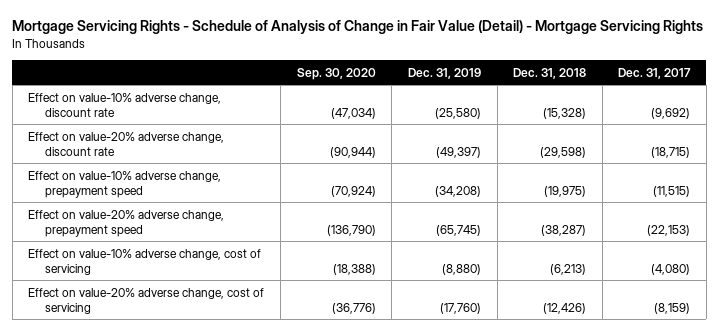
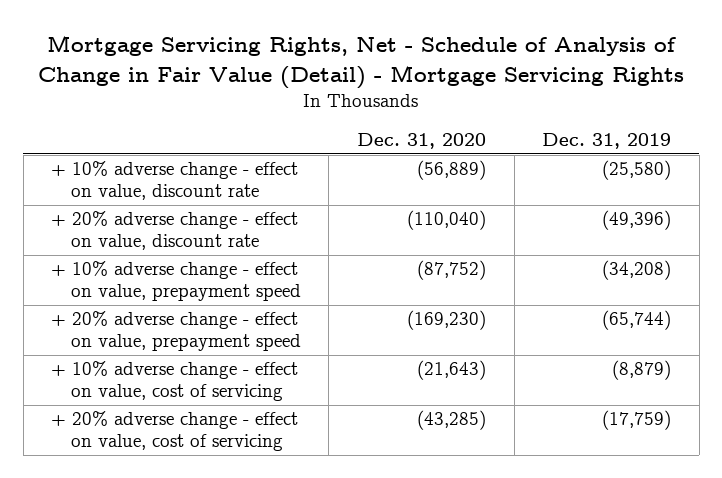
- Mortgage Servicing Rights - Schedule of Analysis of Change in Fair Value (Detail) - Mortgage Servicing Rights
+ Mortgage Servicing Rights, Net - Schedule of Analysis of Change in Fair Value (Detail) - Mortgage Servicing Rights
- | Sep. 30, 2020 | Dec. 31, 2019 | Dec. 31, 2018 | Dec. 31, 2017
+ | Dec. 31, 2020 | Dec. 31, 2019
- Effect on value-10% adverse change, discount rate | (47,034) | (25,580) | (15,328) | (9,692)
- Effect on value-20% adverse change, discount rate | (90,944) | (49,397) | (29,598) | (18,715)
- Effect on value-10% adverse change, prepayment speed | (70,924) | (34,208) | (19,975) | (11,515)
- Effect on value-20% adverse change, prepayment speed | (136,790) | (65,745) | (38,287) | (22,153)
- Effect on value-10% adverse change, cost of servicing | (18,388) | (8,880) | (6,213) | (4,080)
- Effect on value-20% adverse change, cost of servicing | (36,776) | (17,760) | (12,426) | (8,159)
+ + 10% adverse change - effect on value, discount rate | (56,889) | (25,580)
+ + 20% adverse change - effect on value, discount rate | (110,040) | (49,396)
+ + 10% adverse change - effect on value, prepayment speed | (87,752) | (34,208)
+ + 20% adverse change - effect on value, prepayment speed | (169,230) | (65,744)
+ + 10% adverse change - effect on value, cost of servicing | (21,643) | (8,879)
+ + 20% adverse change - effect on value, cost of servicing | (43,285) | (17,759)

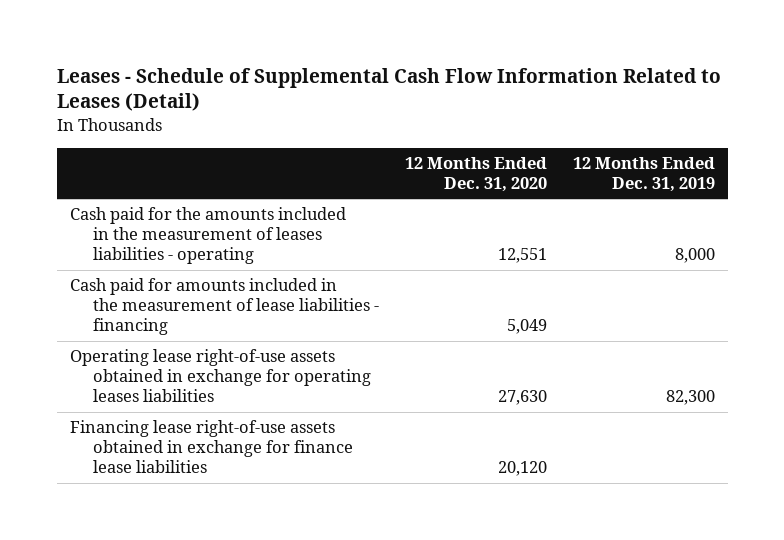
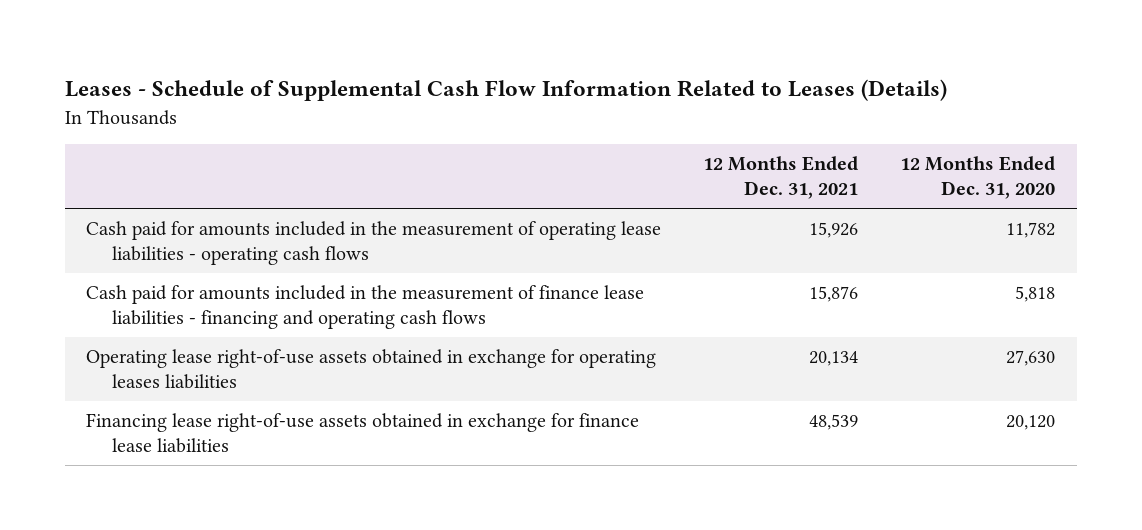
- Leases - Schedule of Supplemental Cash Flow Information Related to Leases (Detail)
+ Leases - Schedule of Supplemental Cash Flow Information Related to Leases (Details)
- | 12 Months Ended Dec. 31, 2020 | 12 Months Ended Dec. 31, 2019
+ | 12 Months Ended Dec. 31, 2021 | 12 Months Ended Dec. 31, 2020
- Cash paid for the amounts included in the measurement of leases liabilities - operating | 12,551 | 8,000
- Cash paid for amounts included in the measurement of lease liabilities - financing | 5,049 |
+ Cash paid for amounts included in the measurement of operating lease liabilities - operating cash flows | 15,926 | 11,782
+ Cash paid for amounts included in the measurement of finance lease liabilities - financing and operating cash flows | 15,876 | 5,818

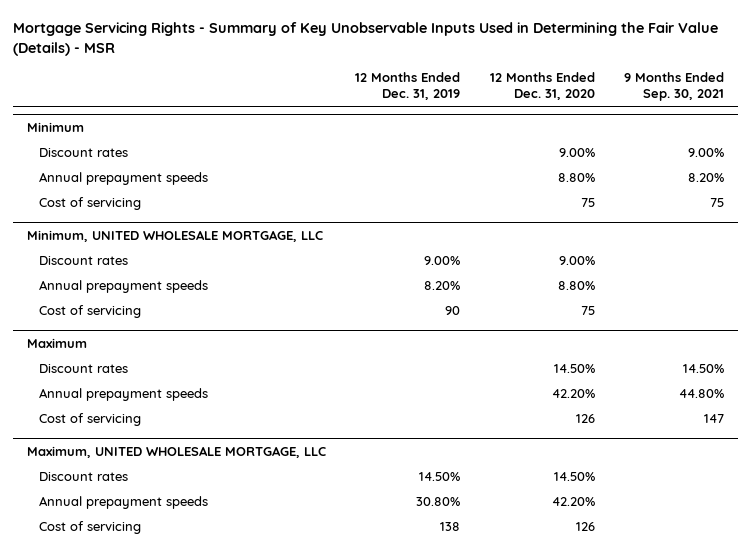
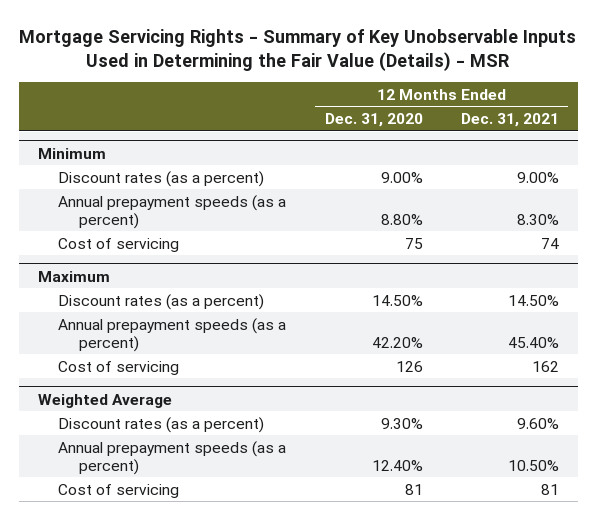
- | 12 Months Ended Dec. 31, 2019 | 12 Months Ended Dec. 31, 2020 | 9 Months Ended Sep. 30, 2021
+ | 12 Months Ended Dec. 31, 2020 | 12 Months Ended Dec. 31, 2021
@ Minimum
- Discount rates | | 9.00% | 9.00%
- Annual prepayment speeds | | 8.80% | 8.20%
- Cost of servicing | | 75 | 75
- Minimum, UNITED WHOLESALE MORTGAGE, LLC
- Discount rates | 9.00% | 9.00% |
- Annual prepayment speeds | 8.20% | 8.80% |
@ Minimum
+ Discount rates (as a percent) | 9.00% | 9.00%
+ Annual prepayment speeds (as a percent) | 8.80% | 8.30%
@ Maximum
- Discount rates | | 14.50% | 14.50%
- Annual prepayment speeds | | 42.20% | 44.80%
- Cost of servicing | | 126 | 147
- Maximum, UNITED WHOLESALE MORTGAGE, LLC
- Discount rates | 14.50% | 14.50% |
- Annual prepayment speeds | 30.80% | 42.20% |
@ Maximum
+ Discount rates (as a percent) | 14.50% | 14.50%
+ Annual prepayment speeds (as a percent) | 42.20% | 45.40%
+ Weighted Average
+ Discount rates (as a percent) | 9.30% | 9.60%
+ Annual prepayment speeds (as a percent) | 12.40% | 10.50%
+ Cost of servicing | 81 | 81

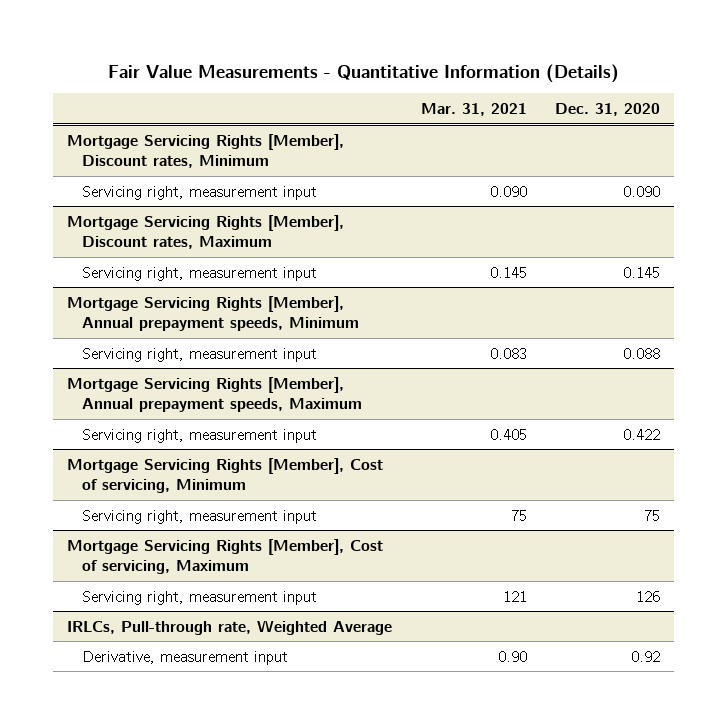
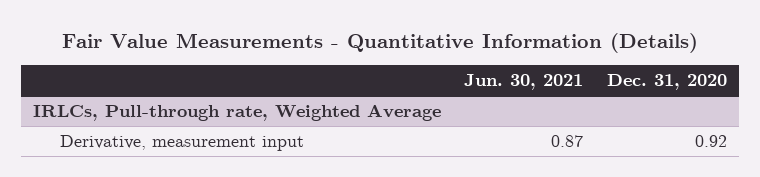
- | Mar. 31, 2021 | Dec. 31, 2020
+ | Jun. 30, 2021 | Dec. 31, 2020
- Mortgage Servicing Rights [Member], Discount rates, Minimum
- Servicing right, measurement input | 0.090 | 0.090
- Mortgage Servicing Rights [Member], Discount rates, Maximum
- Servicing right, measurement input | 0.145 | 0.145
- Mortgage Servicing Rights [Member], Annual prepayment speeds, Minimum
- Servicing right, measurement input | 0.083 | 0.088
- Mortgage Servicing Rights [Member], Annual prepayment speeds, Maximum
- Servicing right, measurement input | 0.405 | 0.422
- Mortgage Servicing Rights [Member], Cost of servicing, Minimum
- Servicing right, measurement input | 75 | 75
- Mortgage Servicing Rights [Member], Cost of servicing, Maximum
- Servicing right, measurement input | 121 | 126

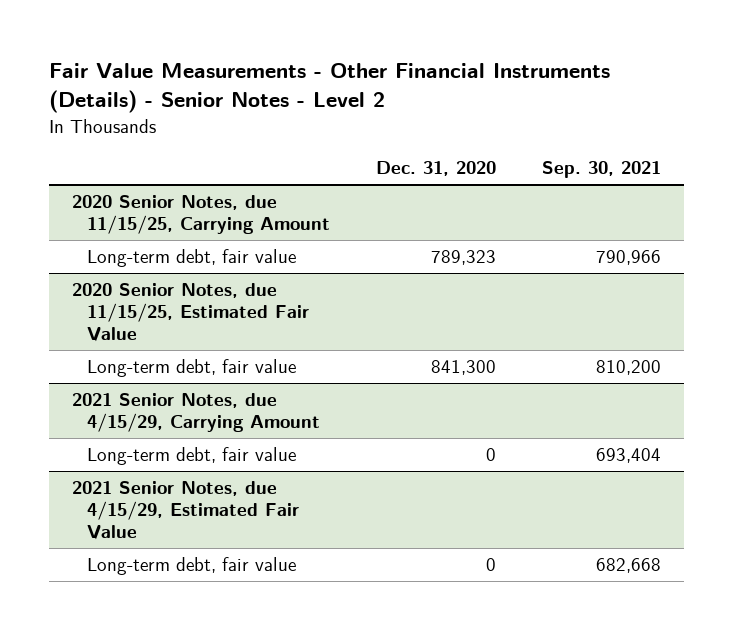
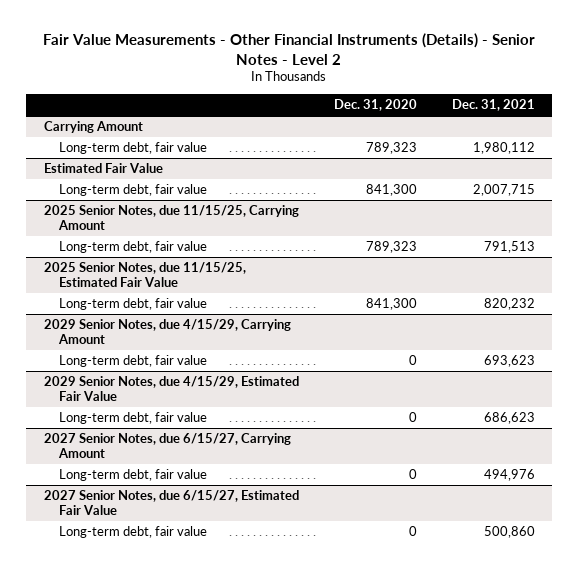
- | Dec. 31, 2020 | Sep. 30, 2021
+ | Dec. 31, 2020 | Dec. 31, 2021
- 2020 Senior Notes, due 11/15/25, Carrying Amount
+ Carrying Amount
- 2020 Senior Notes, due 11/15/25, Estimated Fair Value
+ Estimated Fair Value
- 2021 Senior Notes, due 4/15/29, Carrying Amount
+ 2025 Senior Notes, due 11/15/25, Carrying Amount
+ Long-term debt, fair value | 789,323 | 791,513
+ 2025 Senior Notes, due 11/15/25, Estimated Fair Value
+ Long-term debt, fair value | 841,300 | 820,232
+ 2029 Senior Notes, due 4/15/29, Carrying Amount
- 2021 Senior Notes, due 4/15/29, Estimated Fair Value
+ 2029 Senior Notes, due 4/15/29, Estimated Fair Value
+ 2027 Senior Notes, due 6/15/27, Carrying Amount
+ Long-term debt, fair value | 0 | 494,976
+ 2027 Senior Notes, due 6/15/27, Estimated Fair Value
+ Long-term debt, fair value | 0 | 500,860

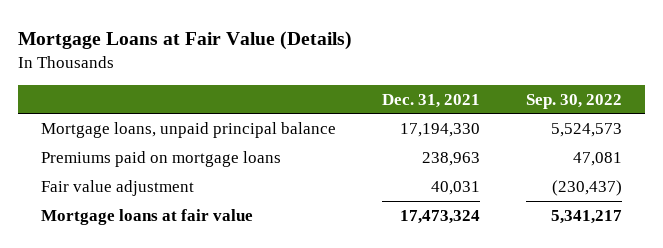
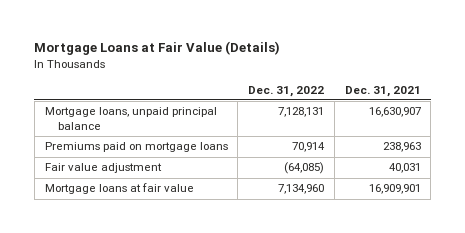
- | Dec. 31, 2021 | Sep. 30, 2022
+ | Dec. 31, 2022 | Dec. 31, 2021
- Mortgage loans, unpaid principal balance | 17,194,330 | 5,524,573
+ Mortgage loans, unpaid principal balance | 7,128,131 | 16,630,907
- Mortgage loans at fair value | 17,473,324 | 5,341,217
+ Mortgage loans at fair value | 7,134,960 | 16,909,901

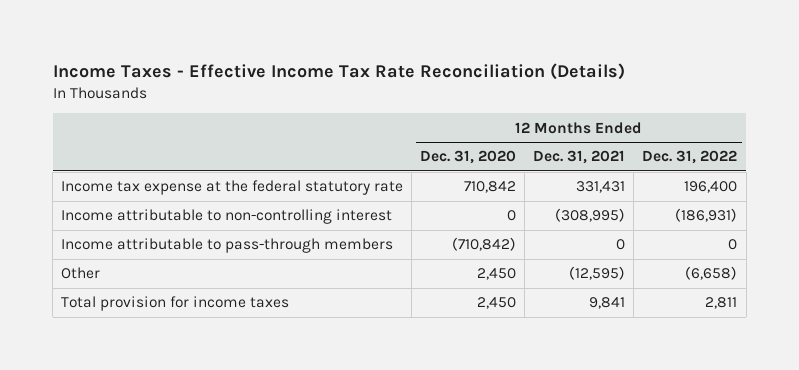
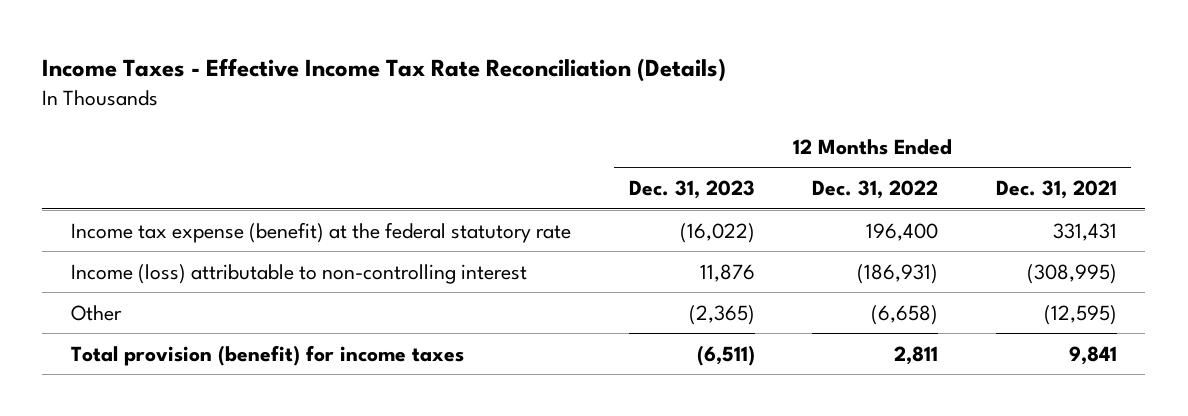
- | 12 Months Ended Dec. 31, 2020 | 12 Months Ended Dec. 31, 2021 | 12 Months Ended Dec. 31, 2022
+ | 12 Months Ended Dec. 31, 2023 | 12 Months Ended Dec. 31, 2022 | 12 Months Ended Dec. 31, 2021
- Income tax expense at the federal statutory rate | 710,842 | 331,431 | 196,400
- Income attributable to non-controlling interest | 0 | (308,995) | (186,931)
- Income attributable to pass-through members | (710,842) | 0 | 0
+ Income tax expense (benefit) at the federal statutory rate | (16,022) | 196,400 | 331,431
+ Income (loss) attributable to non-controlling interest | 11,876 | (186,931) | (308,995)
- Total provision for income taxes | 2,450 | 9,841 | 2,811
+ Total provision (benefit) for income taxes | (6,511) | 2,811 | 9,841

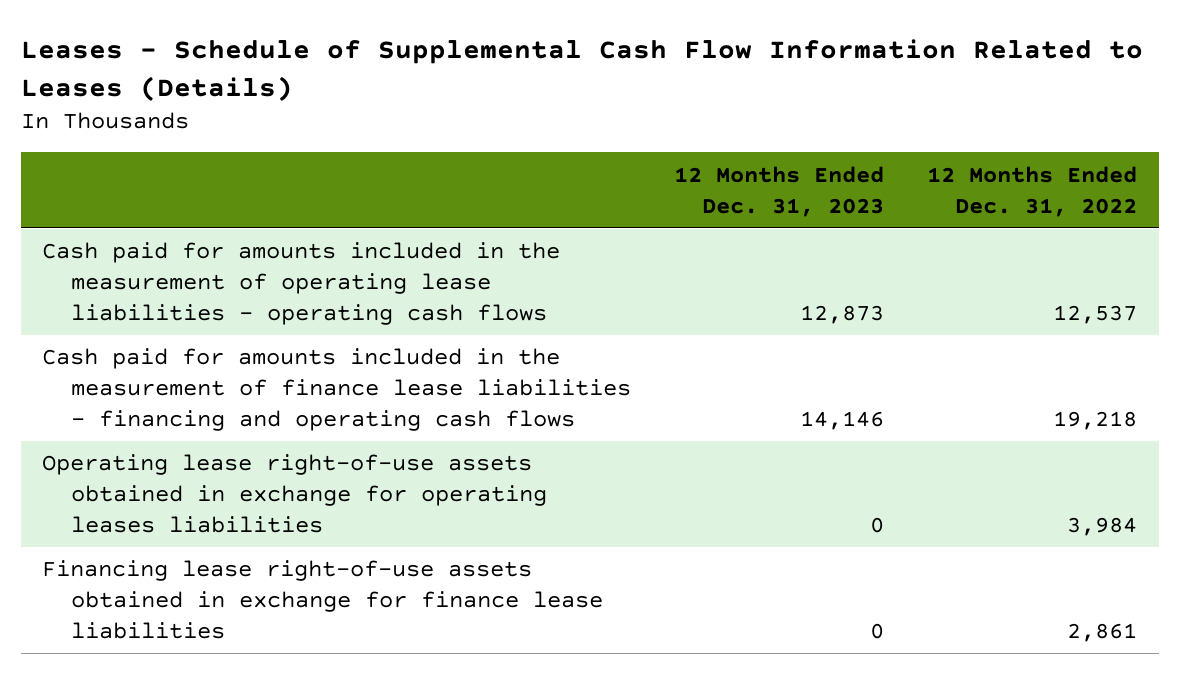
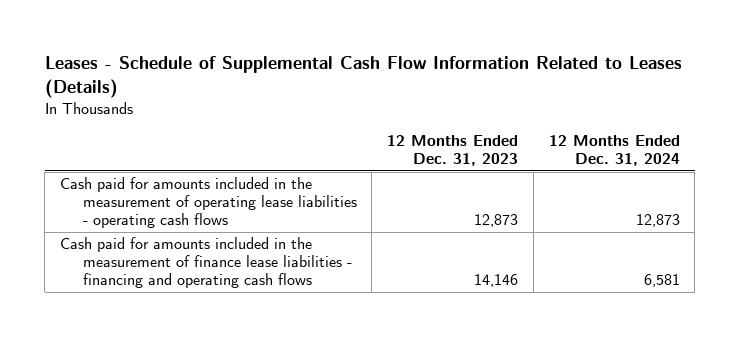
- | 12 Months Ended Dec. 31, 2023 | 12 Months Ended Dec. 31, 2022
+ | 12 Months Ended Dec. 31, 2023 | 12 Months Ended Dec. 31, 2024
- Operating lease right-of-use assets obtained in exchange for operating leases liabilities | 0 | 3,984
- Financing lease right-of-use assets obtained in exchange for finance lease liabilities | 0 | 2,861

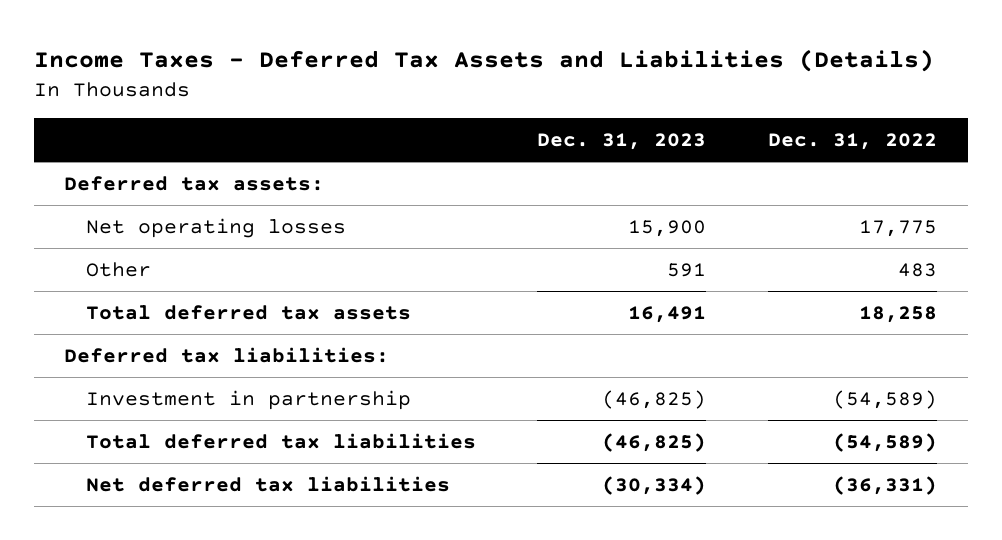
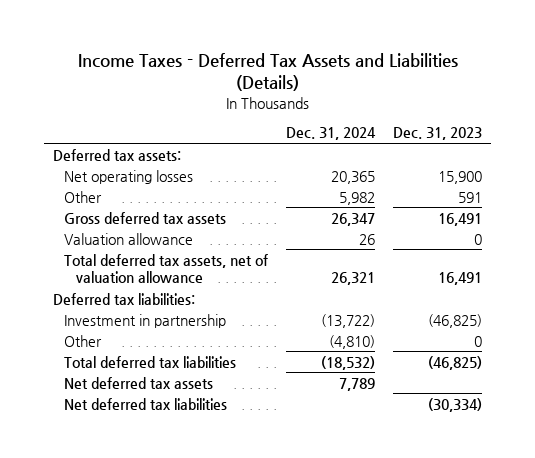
- | Dec. 31, 2023 | Dec. 31, 2022
+ | Dec. 31, 2024 | Dec. 31, 2023
- Total deferred tax assets | 16,491 | 18,258
+ Gross deferred tax assets | 26,347 | 16,491
+ Valuation allowance | 26 | 0
+ Total deferred tax assets, net of valuation allowance | 26,321 | 16,491
+ Other | (4,810) | 0
+ Net deferred tax assets | 7,789 |

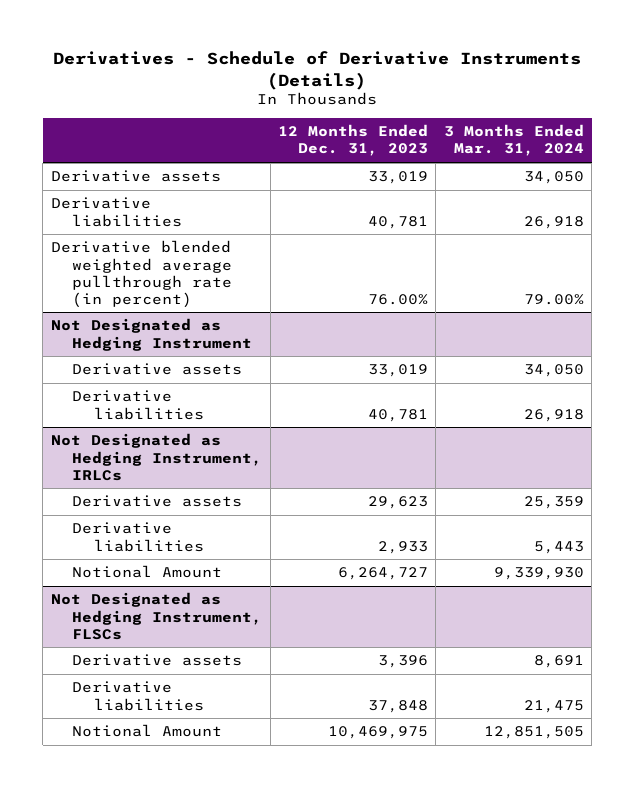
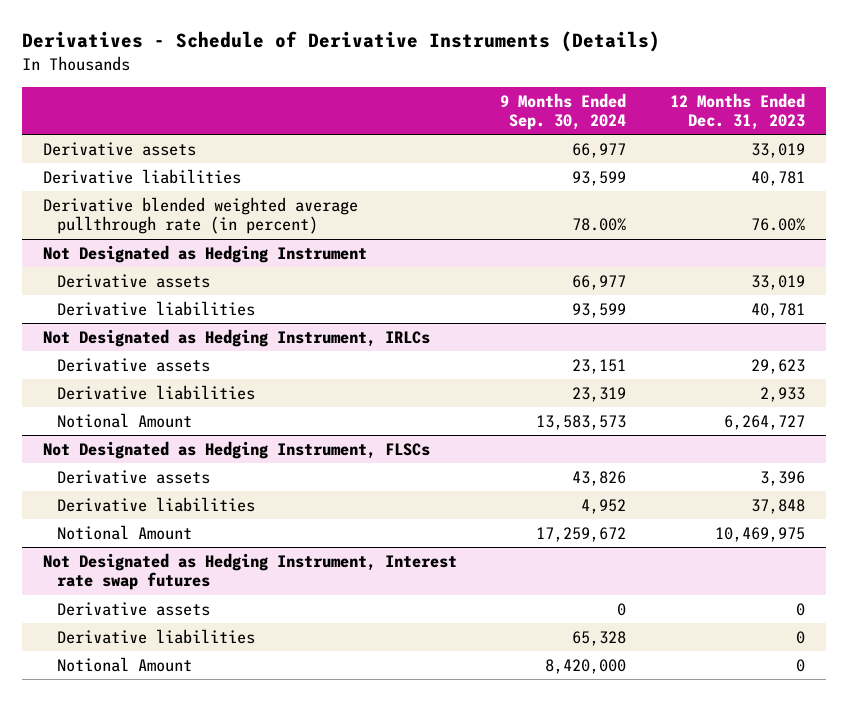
- | 12 Months Ended Dec. 31, 2023 | 3 Months Ended Mar. 31, 2024
+ | 9 Months Ended Sep. 30, 2024 | 12 Months Ended Dec. 31, 2023
+ Not Designated as Hedging Instrument, Interest rate swap futures
+ Derivative assets | 0 | 0
+ Derivative liabilities | 65,328 | 0
+ Notional Amount | 8,420,000 | 0

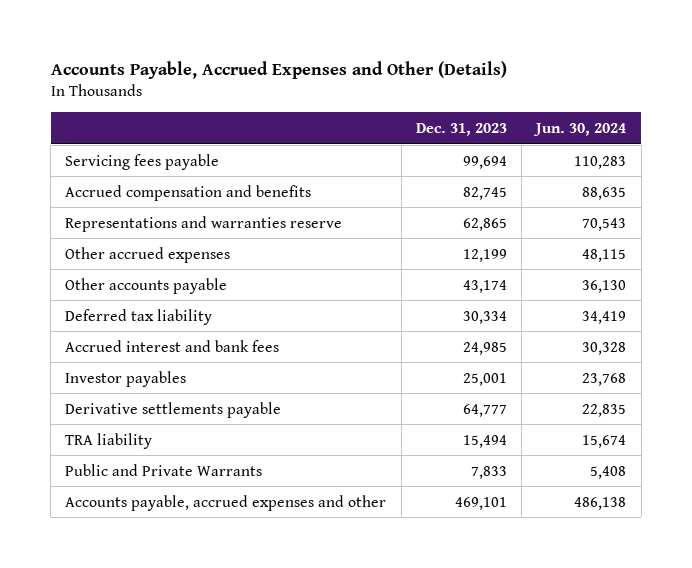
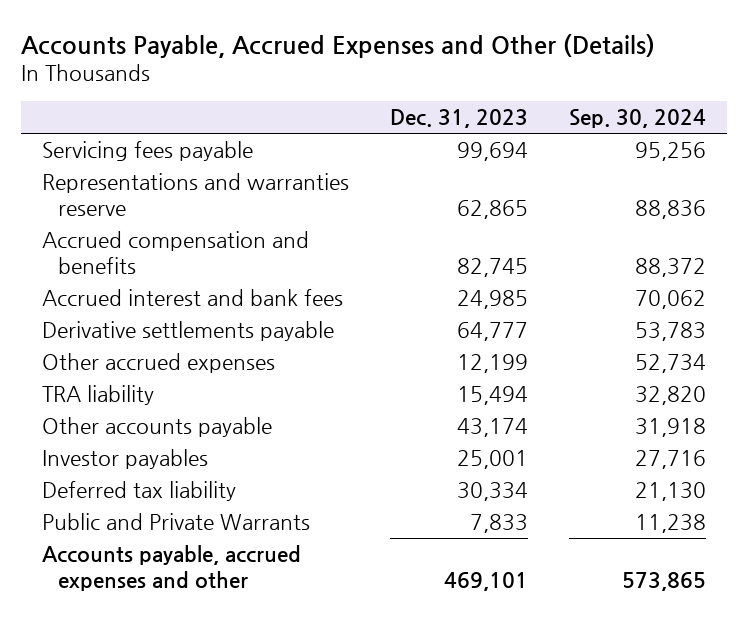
- | Dec. 31, 2023 | Jun. 30, 2024
+ | Dec. 31, 2023 | Sep. 30, 2024
moved down: Accrued compensation and benefits | 82,745 | 88,372
moved down: Other accrued expenses | 12,199 | 52,734
moved down: Other accounts payable | 43,174 | 31,918
moved down: Investor payables | 25,001 | 27,716
moved down: Deferred tax liability | 30,334 | 21,130

